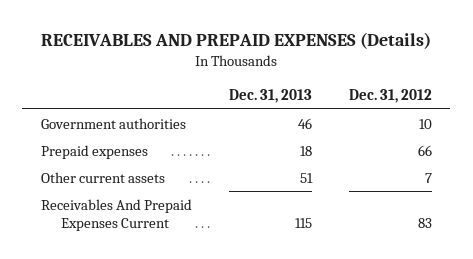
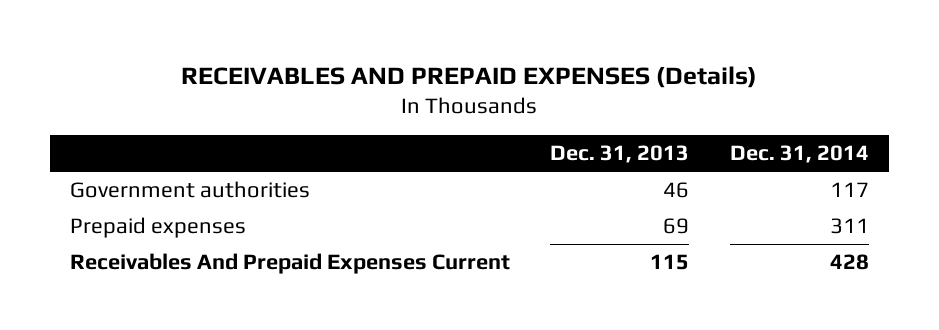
- | Dec. 31, 2013 | Dec. 31, 2012
+ | Dec. 31, 2013 | Dec. 31, 2014
- Prepaid expenses | 18 | 66
- Other current assets | 51 | 7
+ Prepaid expenses | 69 | 311

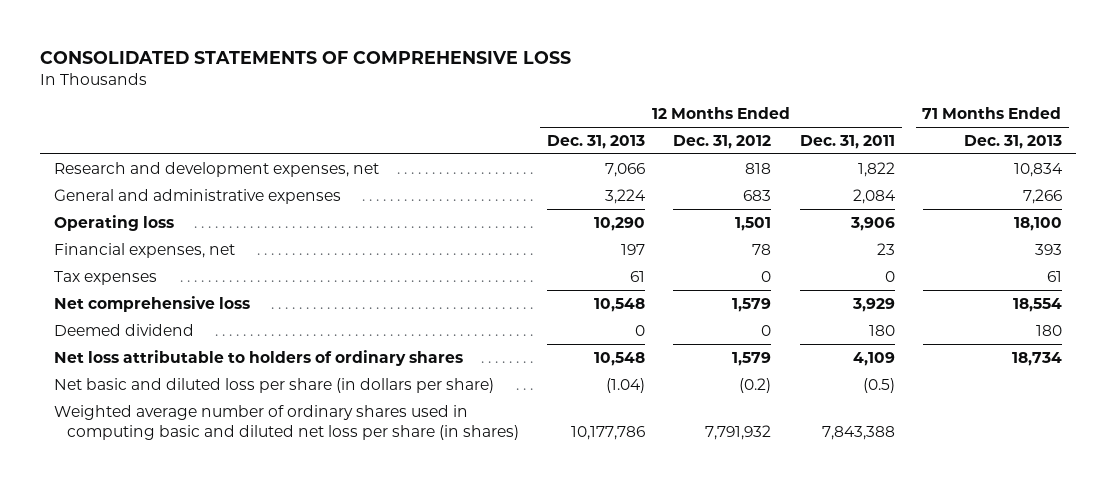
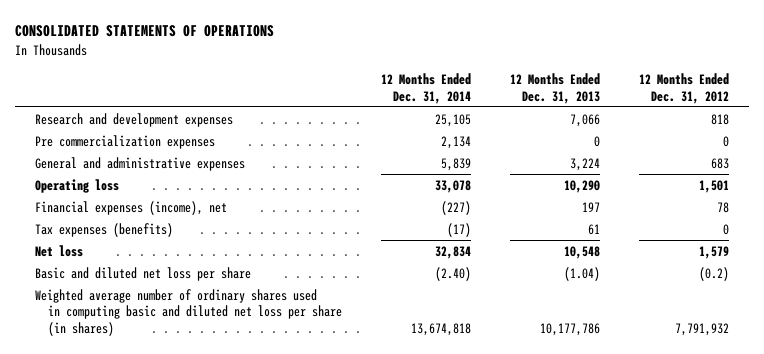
- CONSOLIDATED STATEMENTS OF COMPREHENSIVE LOSS
+ CONSOLIDATED STATEMENTS OF OPERATIONS
- | 12 Months Ended Dec. 31, 2013 | 12 Months Ended Dec. 31, 2012 | 12 Months Ended Dec. 31, 2011 | 71 Months Ended Dec. 31, 2013
+ | 12 Months Ended Dec. 31, 2014 | 12 Months Ended Dec. 31, 2013 | 12 Months Ended Dec. 31, 2012
- Research and development expenses, net | 7,066 | 818 | 1,822 | 10,834
+ Research and development expenses | 25,105 | 7,066 | 818
+ Pre commercialization expenses | 2,134 | 0 | 0
- Financial expenses, net | 197 | 78 | 23 | 393
- Tax expenses | 61 | 0 | 0 | 61
- Net comprehensive loss | 10,548 | 1,579 | 3,929 | 18,554
- Deemed dividend | 0 | 0 | 180 | 180
- Net loss attributable to holders of ordinary shares | 10,548 | 1,579 | 4,109 | 18,734
- Net basic and diluted loss per share (in dollars per share) | (1.04) | (0.2) | (0.5) |
+ Financial expenses (income), net | (227) | 197 | 78
+ Tax expenses (benefits) | (17) | 61 | 0
+ Net loss | 32,834 | 10,548 | 1,579
+ Basic and diluted net loss per share | (2.40) | (1.04) | (0.2)

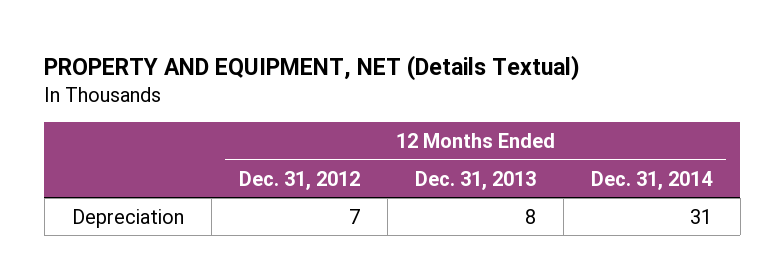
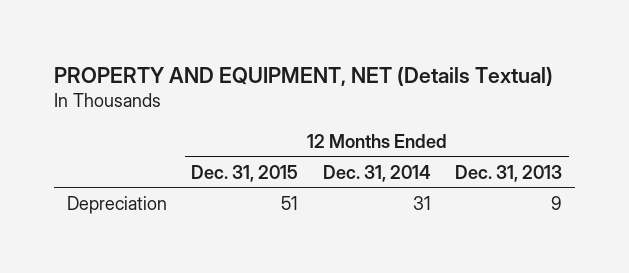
- | 12 Months Ended Dec. 31, 2012 | 12 Months Ended Dec. 31, 2013 | 12 Months Ended Dec. 31, 2014
+ | 12 Months Ended Dec. 31, 2015 | 12 Months Ended Dec. 31, 2014 | 12 Months Ended Dec. 31, 2013
- Depreciation | 7 | 8 | 31
+ Depreciation | 51 | 31 | 9

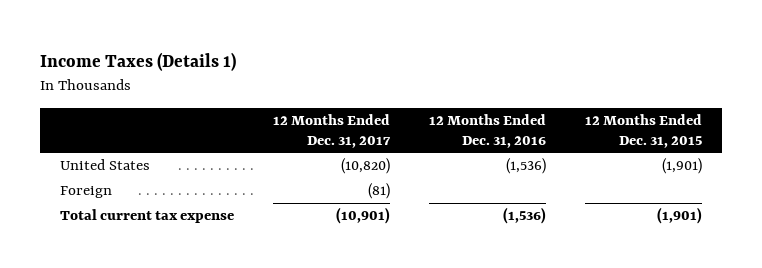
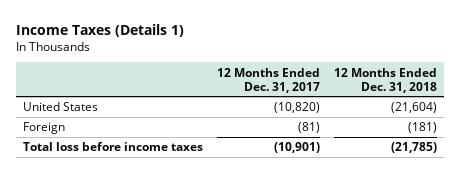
- | 12 Months Ended Dec. 31, 2017 | 12 Months Ended Dec. 31, 2016 | 12 Months Ended Dec. 31, 2015
+ | 12 Months Ended Dec. 31, 2017 | 12 Months Ended Dec. 31, 2018
- Total current tax expense | (10,901) | (1,536) | (1,901)
+ Total loss before income taxes | (10,901) | (21,785)

